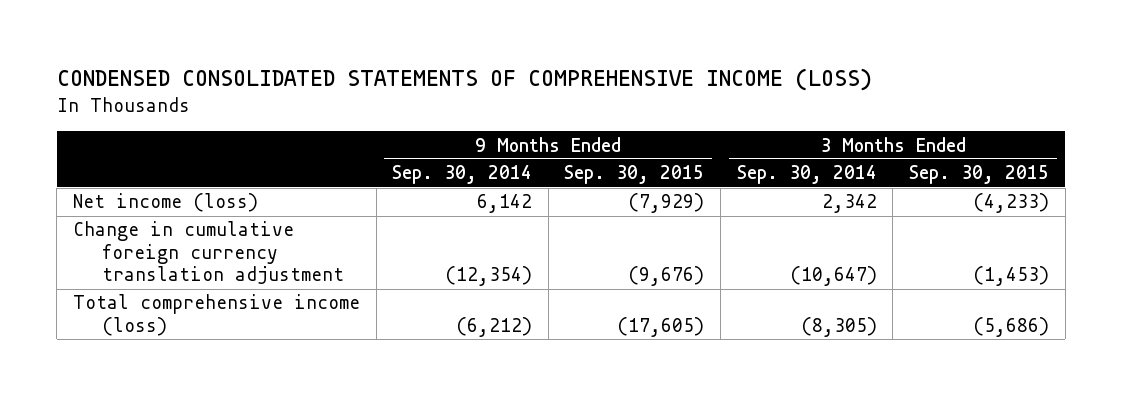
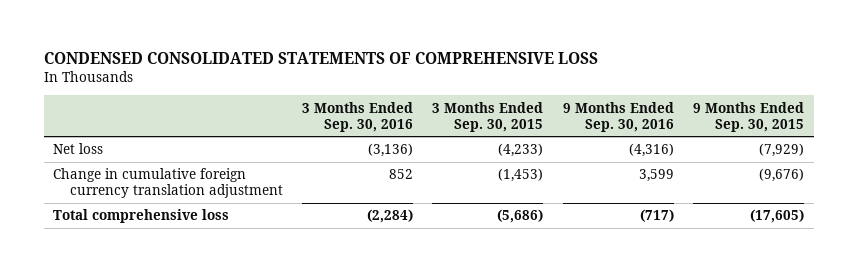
- CONDENSED CONSOLIDATED STATEMENTS OF COMPREHENSIVE INCOME (LOSS)
+ CONDENSED CONSOLIDATED STATEMENTS OF COMPREHENSIVE LOSS
- | 9 Months Ended Sep. 30, 2014 | 9 Months Ended Sep. 30, 2015 | 3 Months Ended Sep. 30, 2014 | 3 Months Ended Sep. 30, 2015
+ | 3 Months Ended Sep. 30, 2016 | 3 Months Ended Sep. 30, 2015 | 9 Months Ended Sep. 30, 2016 | 9 Months Ended Sep. 30, 2015
- Net income (loss) | 6,142 | (7,929) | 2,342 | (4,233)
+ Net loss | (3,136) | (4,233) | (4,316) | (7,929)
- Total comprehensive income (loss) | (6,212) | (17,605) | (8,305) | (5,686)
+ Total comprehensive loss | (2,284) | (5,686) | (717) | (17,605)

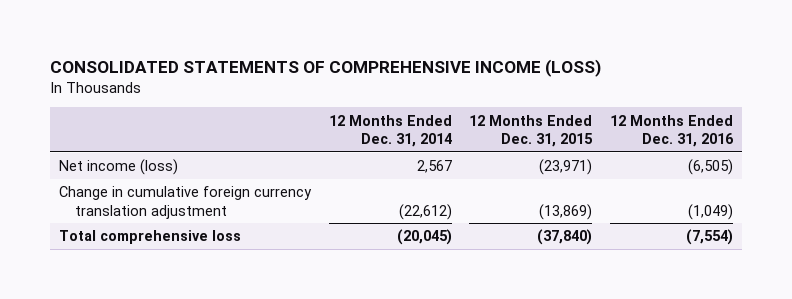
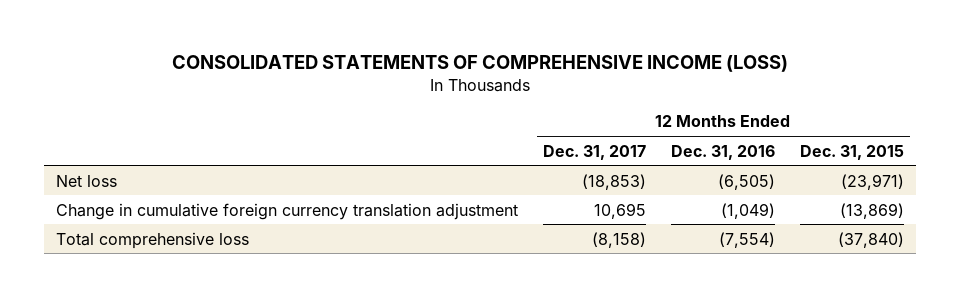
- | 12 Months Ended Dec. 31, 2014 | 12 Months Ended Dec. 31, 2015 | 12 Months Ended Dec. 31, 2016
+ | 12 Months Ended Dec. 31, 2017 | 12 Months Ended Dec. 31, 2016 | 12 Months Ended Dec. 31, 2015
- Net income (loss) | 2,567 | (23,971) | (6,505)
+ Net loss | (18,853) | (6,505) | (23,971)

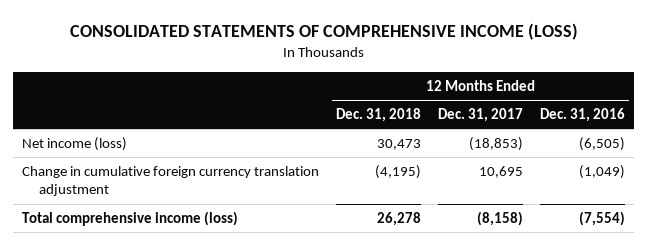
- | 12 Months Ended Dec. 31, 2017 | 12 Months Ended Dec. 31, 2016 | 12 Months Ended Dec. 31, 2015
+ | 12 Months Ended Dec. 31, 2018 | 12 Months Ended Dec. 31, 2017 | 12 Months Ended Dec. 31, 2016
- Net loss | (18,853) | (6,505) | (23,971)
+ Net income (loss) | 30,473 | (18,853) | (6,505)
- Total comprehensive loss | (8,158) | (7,554) | (37,840)
+ Total comprehensive income (loss) | 26,278 | (8,158) | (7,554)

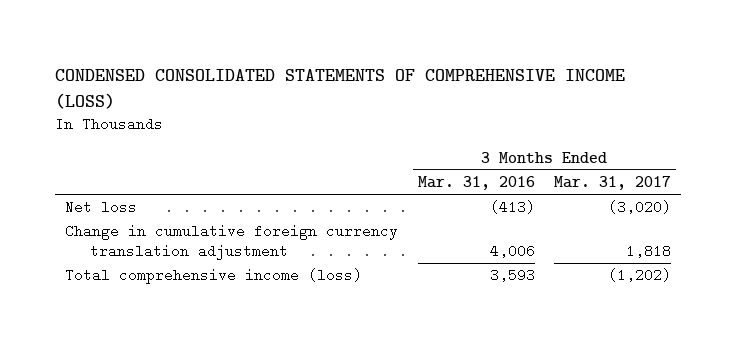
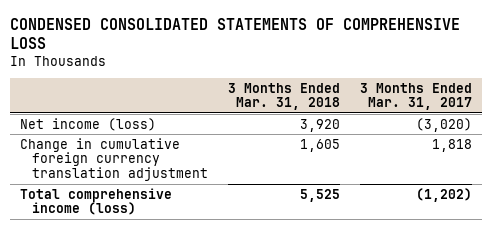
- CONDENSED CONSOLIDATED STATEMENTS OF COMPREHENSIVE INCOME (LOSS)
+ CONDENSED CONSOLIDATED STATEMENTS OF COMPREHENSIVE LOSS
- | 3 Months Ended Mar. 31, 2016 | 3 Months Ended Mar. 31, 2017
+ | 3 Months Ended Mar. 31, 2018 | 3 Months Ended Mar. 31, 2017
- Net loss | (413) | (3,020)
+ Net income (loss) | 3,920 | (3,020)

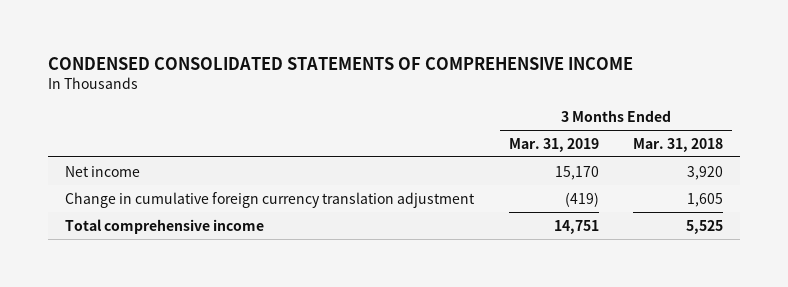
- CONDENSED CONSOLIDATED STATEMENTS OF COMPREHENSIVE LOSS
+ CONDENSED CONSOLIDATED STATEMENTS OF COMPREHENSIVE INCOME
- | 3 Months Ended Mar. 31, 2018 | 3 Months Ended Mar. 31, 2017
+ | 3 Months Ended Mar. 31, 2019 | 3 Months Ended Mar. 31, 2018
- Net income (loss) | 3,920 | (3,020)
+ Net income | 15,170 | 3,920
- Total comprehensive income (loss) | 5,525 | (1,202)
+ Total comprehensive income | 14,751 | 5,525

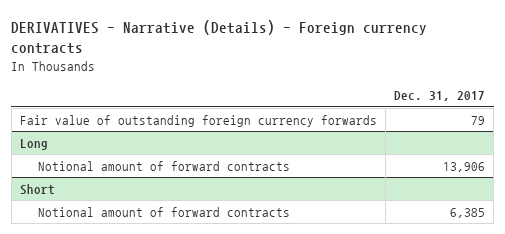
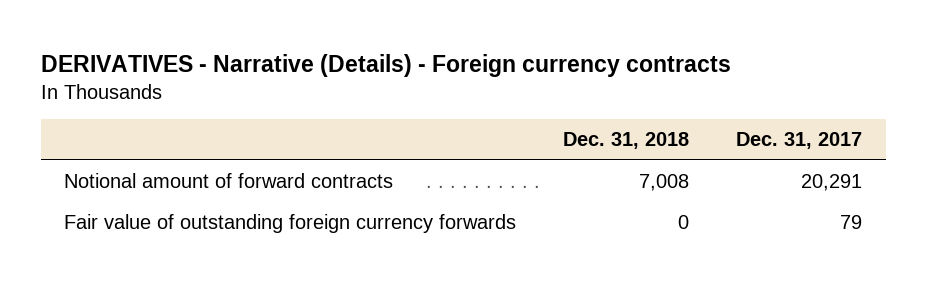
- | Dec. 31, 2017
+ | Dec. 31, 2018 | Dec. 31, 2017
+ Notional amount of forward contracts | 7,008 | 20,291
- Long
- Notional amount of forward contracts | 13,906
- Short
- Notional amount of forward contracts | 6,385

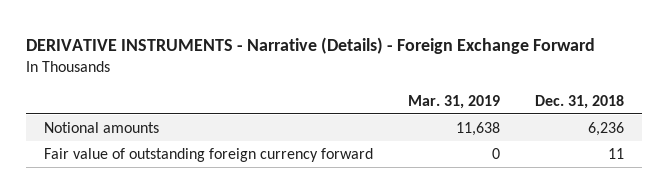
- DERIVATIVES - Narrative (Details) - Foreign currency contracts
+ DERIVATIVE INSTRUMENTS - Narrative (Details) - Foreign Exchange Forward
- | Dec. 31, 2018 | Dec. 31, 2017
+ | Mar. 31, 2019 | Dec. 31, 2018
- Notional amount of forward contracts | 7,008 | 20,291
- Fair value of outstanding foreign currency forwards | 0 | 79
+ Notional amounts | 11,638 | 6,236
+ Fair value of outstanding foreign currency forward | 0 | 11

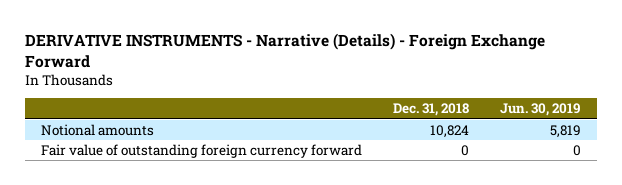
- | Mar. 31, 2019 | Dec. 31, 2018
+ | Dec. 31, 2018 | Jun. 30, 2019
- Notional amounts | 11,638 | 6,236
- Fair value of outstanding foreign currency forward | 0 | 11
+ Notional amounts | 10,824 | 5,819
+ Fair value of outstanding foreign currency forward | 0 | 0

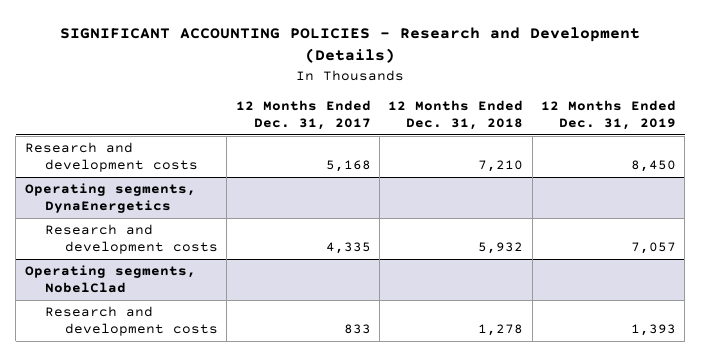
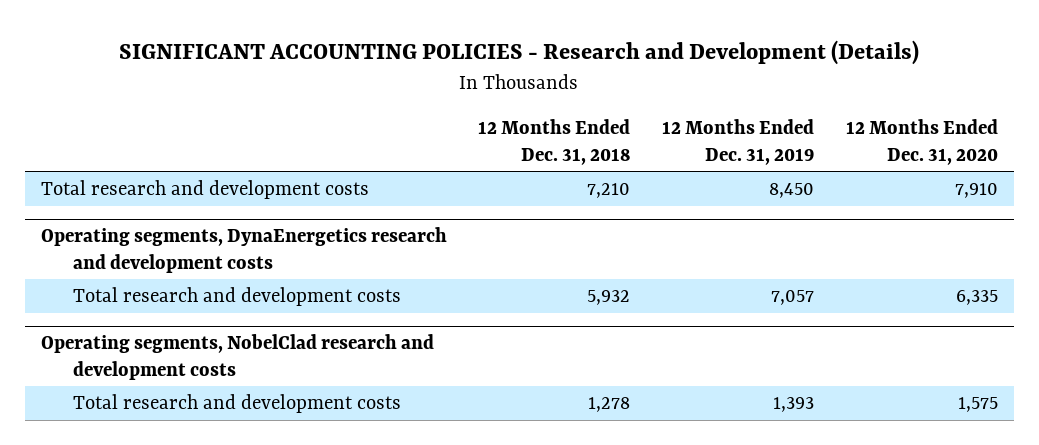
- | 12 Months Ended Dec. 31, 2017 | 12 Months Ended Dec. 31, 2018 | 12 Months Ended Dec. 31, 2019
+ | 12 Months Ended Dec. 31, 2018 | 12 Months Ended Dec. 31, 2019 | 12 Months Ended Dec. 31, 2020
- Research and development costs | 5,168 | 7,210 | 8,450
- Operating segments, DynaEnergetics
- Research and development costs | 4,335 | 5,932 | 7,057
- Operating segments, NobelClad
- Research and development costs | 833 | 1,278 | 1,393
+ Total research and development costs | 7,210 | 8,450 | 7,910
+ Operating segments, DynaEnergetics research and development costs
+ Total research and development costs | 5,932 | 7,057 | 6,335
+ Operating segments, NobelClad research and development costs
+ Total research and development costs | 1,278 | 1,393 | 1,575

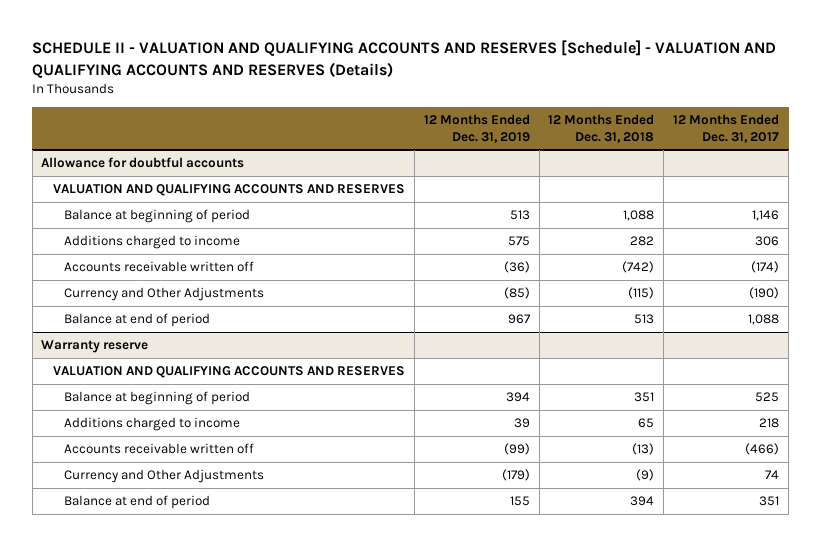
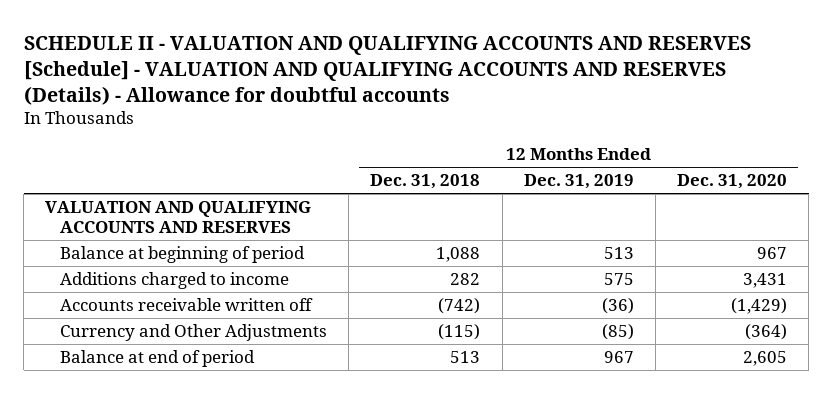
- SCHEDULE II - VALUATION AND QUALIFYING ACCOUNTS AND RESERVES [Schedule] - VALUATION AND QUALIFYING ACCOUNTS AND RESERVES (Details)
+ SCHEDULE II - VALUATION AND QUALIFYING ACCOUNTS AND RESERVES [Schedule] - VALUATION AND QUALIFYING ACCOUNTS AND RESERVES (Details) - Allowance for doubtful accounts
- | 12 Months Ended Dec. 31, 2019 | 12 Months Ended Dec. 31, 2018 | 12 Months Ended Dec. 31, 2017
+ | 12 Months Ended Dec. 31, 2018 | 12 Months Ended Dec. 31, 2019 | 12 Months Ended Dec. 31, 2020
- Allowance for doubtful accounts
- Warranty reserve
- VALUATION AND QUALIFYING ACCOUNTS AND RESERVES
- Balance at beginning of period | 394 | 351 | 525
- Additions charged to income | 39 | 65 | 218
- Accounts receivable written off | (99) | (13) | (466)
- Currency and Other Adjustments | (179) | (9) | 74
- Balance at end of period | 155 | 394 | 351

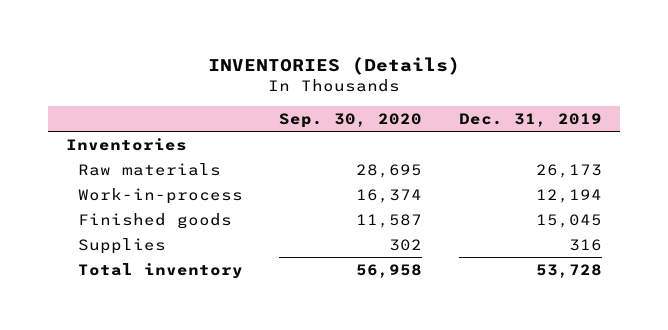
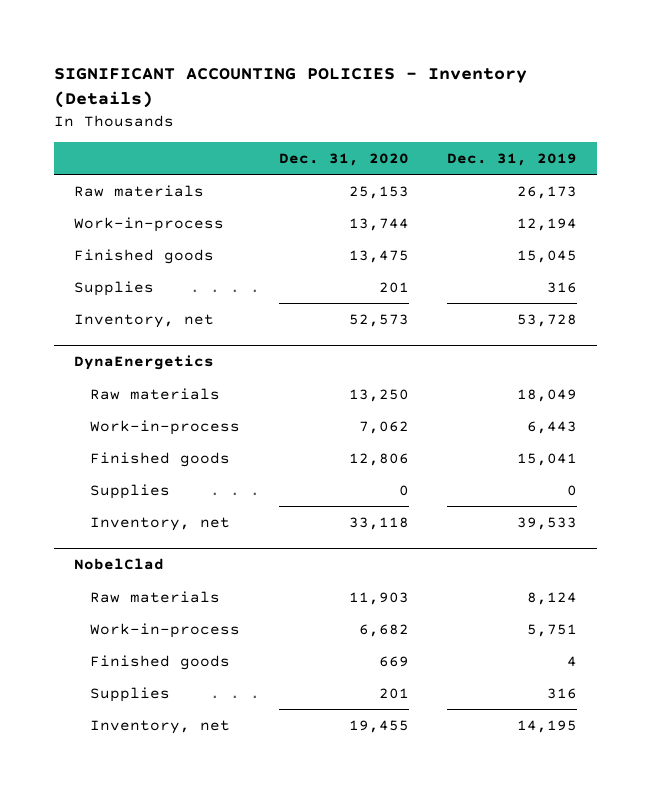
- INVENTORIES (Details)
+ SIGNIFICANT ACCOUNTING POLICIES - Inventory (Details)
- | Sep. 30, 2020 | Dec. 31, 2019
+ | Dec. 31, 2020 | Dec. 31, 2019
- Inventories
- Total inventory | 56,958 | 53,728
+ Inventory, net | 52,573 | 53,728
+ DynaEnergetics
+ Raw materials | 13,250 | 18,049
+ Work-in-process | 7,062 | 6,443
+ Finished goods | 12,806 | 15,041
+ Supplies | 0 | 0
+ Inventory, net | 33,118 | 39,533
+ NobelClad
+ Raw materials | 11,903 | 8,124
+ Work-in-process | 6,682 | 5,751
+ Finished goods | 669 | 4
+ Supplies | 201 | 316
+ Inventory, net | 19,455 | 14,195

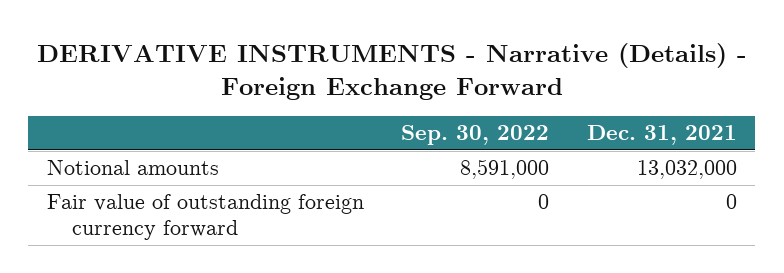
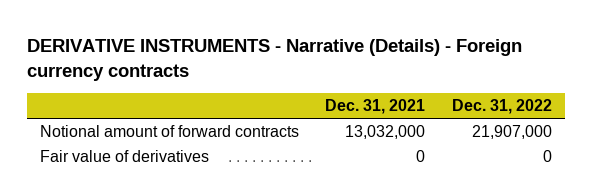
- DERIVATIVE INSTRUMENTS - Narrative (Details) - Foreign Exchange Forward
+ DERIVATIVE INSTRUMENTS - Narrative (Details) - Foreign currency contracts
- | Sep. 30, 2022 | Dec. 31, 2021
+ | Dec. 31, 2021 | Dec. 31, 2022
- Notional amounts | 8,591,000 | 13,032,000
- Fair value of outstanding foreign currency forward | 0 | 0
+ Notional amount of forward contracts | 13,032,000 | 21,907,000
+ Fair value of derivatives | 0 | 0

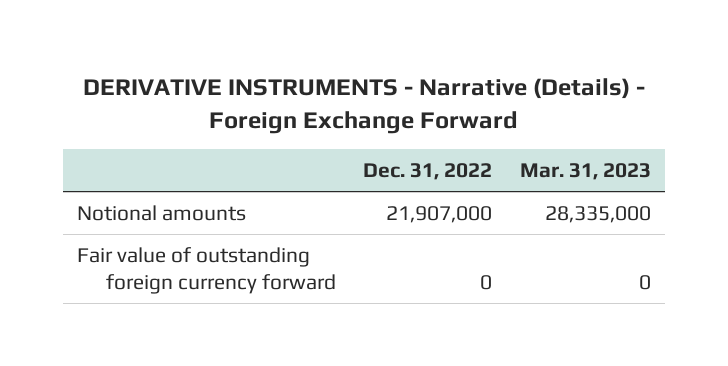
- DERIVATIVE INSTRUMENTS - Narrative (Details) - Foreign currency contracts
+ DERIVATIVE INSTRUMENTS - Narrative (Details) - Foreign Exchange Forward
- | Dec. 31, 2021 | Dec. 31, 2022
+ | Dec. 31, 2022 | Mar. 31, 2023
- Notional amount of forward contracts | 13,032,000 | 21,907,000
- Fair value of derivatives | 0 | 0
+ Notional amounts | 21,907,000 | 28,335,000
+ Fair value of outstanding foreign currency forward | 0 | 0

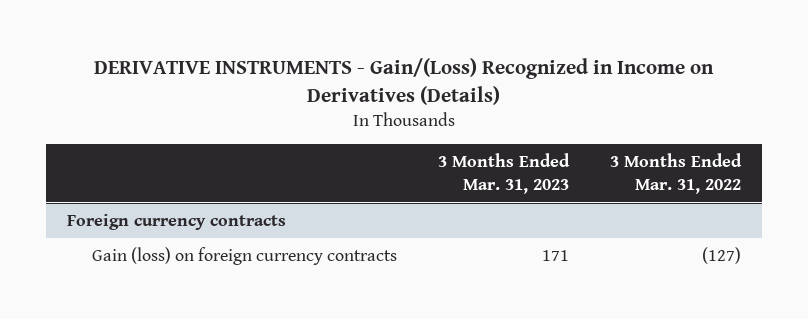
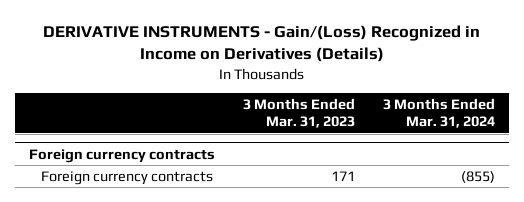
- | 3 Months Ended Mar. 31, 2023 | 3 Months Ended Mar. 31, 2022
+ | 3 Months Ended Mar. 31, 2023 | 3 Months Ended Mar. 31, 2024
@ Foreign currency contracts
- Gain (loss) on foreign currency contracts | 171 | (127)
+ Foreign currency contracts | 171 | (855)

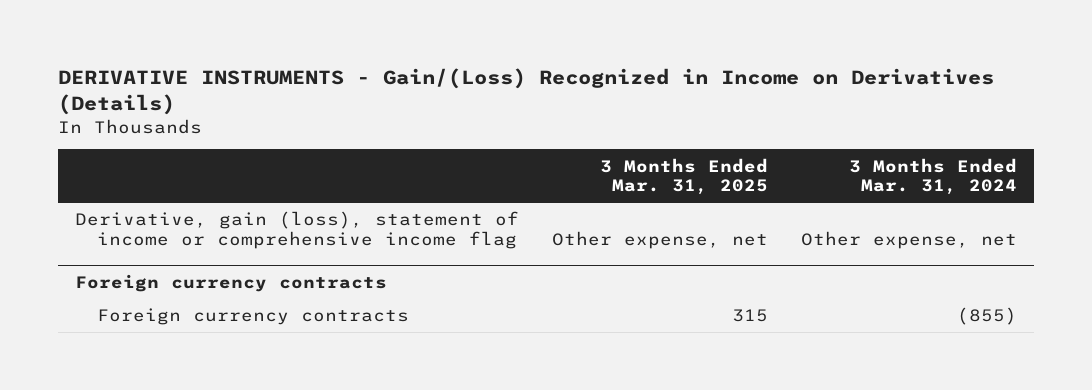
- | 3 Months Ended Mar. 31, 2023 | 3 Months Ended Mar. 31, 2024
+ | 3 Months Ended Mar. 31, 2025 | 3 Months Ended Mar. 31, 2024
+ Derivative, gain (loss), statement of income or comprehensive income flag | Other expense, net | Other expense, net

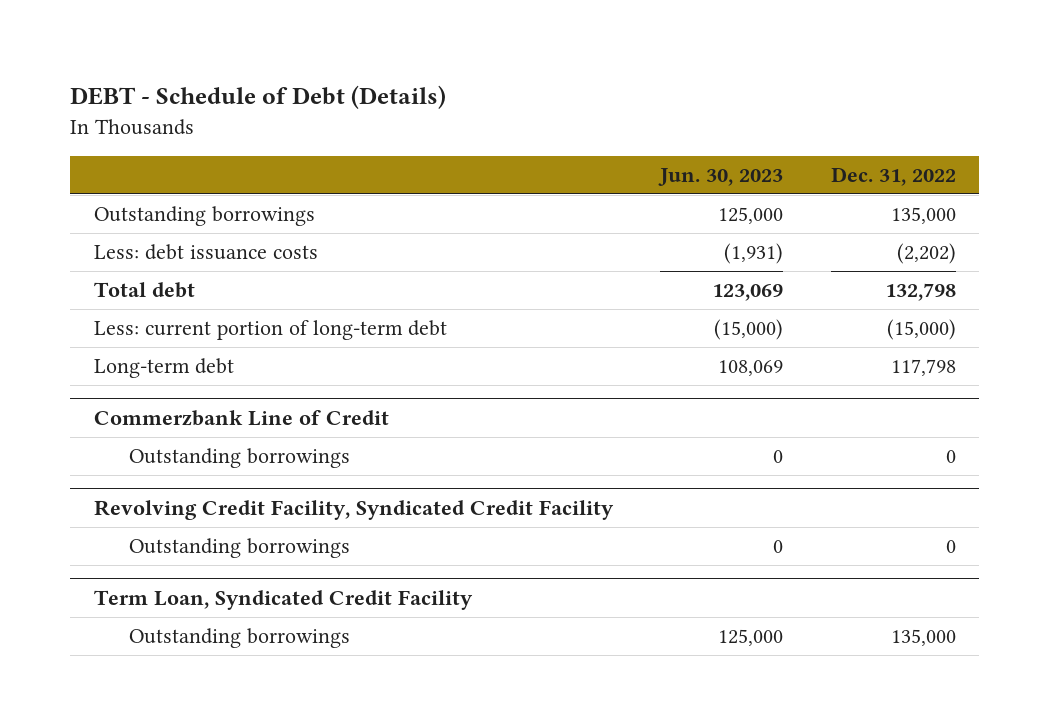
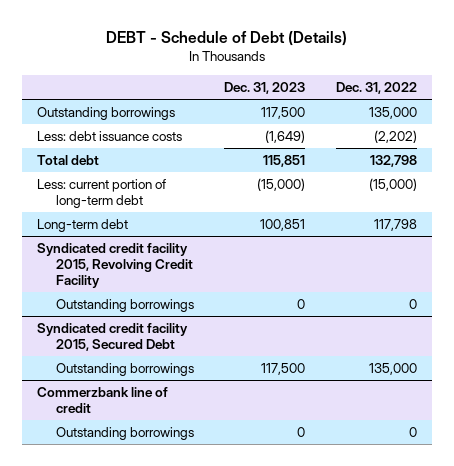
- | Jun. 30, 2023 | Dec. 31, 2022
+ | Dec. 31, 2023 | Dec. 31, 2022
- Commerzbank Line of Credit
- Outstanding borrowings | 0 | 0
- Revolving Credit Facility, Syndicated Credit Facility
+ Syndicated credit facility 2015, Revolving Credit Facility
- Term Loan, Syndicated Credit Facility
+ Syndicated credit facility 2015, Secured Debt
+ Commerzbank line of credit
+ Outstanding borrowings | 0 | 0

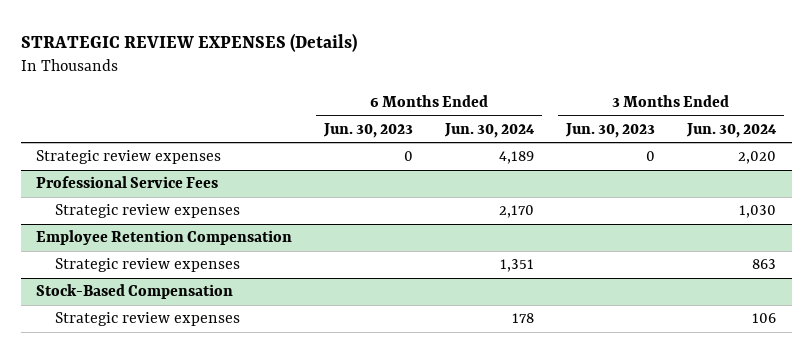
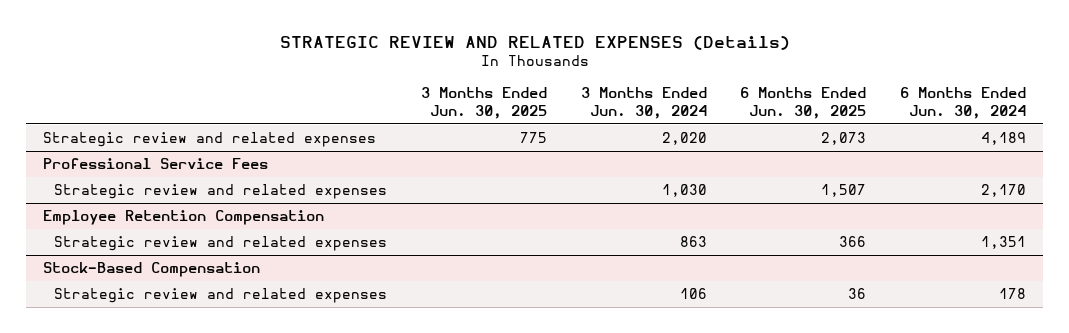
- STRATEGIC REVIEW EXPENSES (Details)
+ STRATEGIC REVIEW AND RELATED EXPENSES (Details)
- | 6 Months Ended Jun. 30, 2023 | 6 Months Ended Jun. 30, 2024 | 3 Months Ended Jun. 30, 2023 | 3 Months Ended Jun. 30, 2024
+ | 3 Months Ended Jun. 30, 2025 | 3 Months Ended Jun. 30, 2024 | 6 Months Ended Jun. 30, 2025 | 6 Months Ended Jun. 30, 2024
- Strategic review expenses | 0 | 4,189 | 0 | 2,020
+ Strategic review and related expenses | 775 | 2,020 | 2,073 | 4,189
@ Professional Service Fees
- Strategic review expenses | | 2,170 | | 1,030
+ Strategic review and related expenses | | 1,030 | 1,507 | 2,170
@ Employee Retention Compensation
- Strategic review expenses | | 1,351 | | 863
+ Strategic review and related expenses | | 863 | 366 | 1,351
@ Stock-Based Compensation
- Strategic review expenses | | 178 | | 106
+ Strategic review and related expenses | | 106 | 36 | 178

